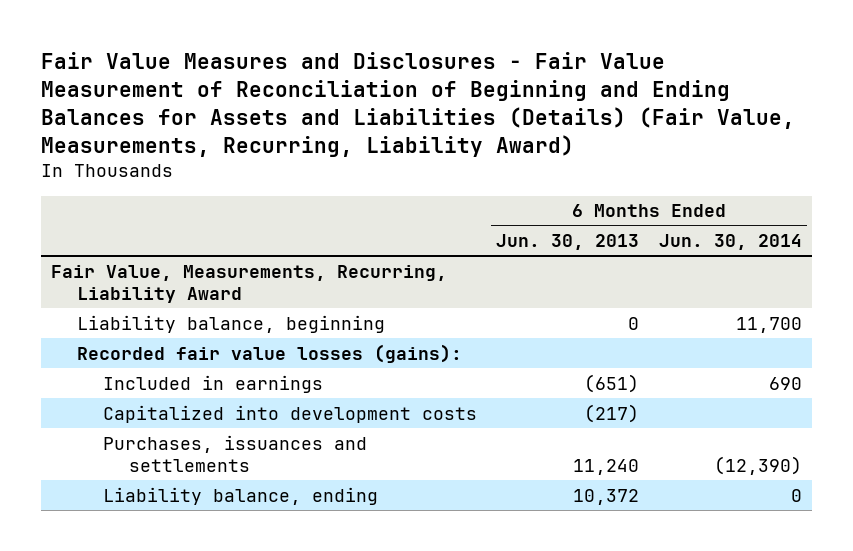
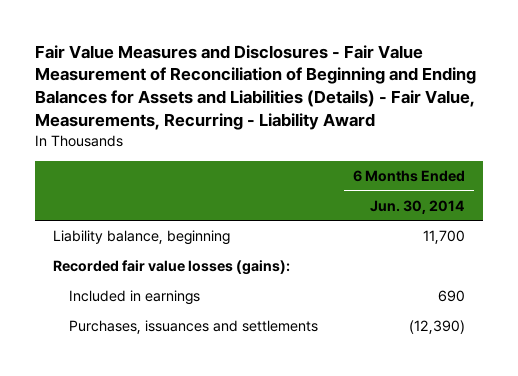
- Fair Value Measures and Disclosures - Fair Value Measurement of Reconciliation of Beginning and Ending Balances for Assets and Liabilities (Details) (Fair Value, Measurements, Recurring, Liability Award)
+ Fair Value Measures and Disclosures - Fair Value Measurement of Reconciliation of Beginning and Ending Balances for Assets and Liabilities (Details) - Fair Value, Measurements, Recurring - Liability Award
- | 6 Months Ended Jun. 30, 2013 | 6 Months Ended Jun. 30, 2014
+ | 6 Months Ended Jun. 30, 2014
- Fair Value, Measurements, Recurring, Liability Award
- Capitalized into development costs | (217) |
- Liability balance, ending | 10,372 | 0

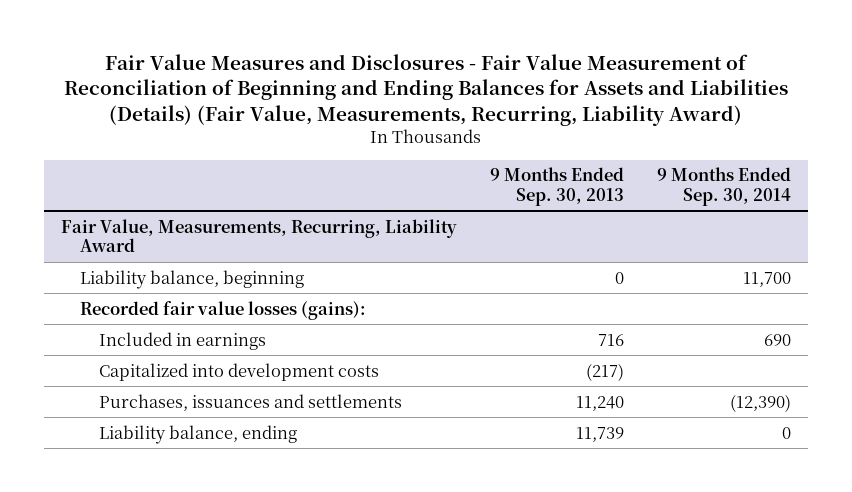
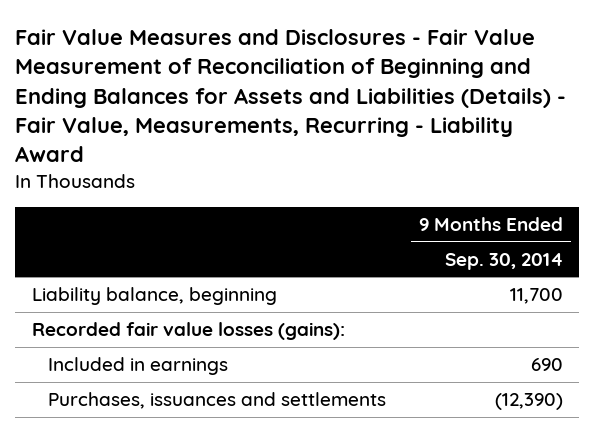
- Fair Value Measures and Disclosures - Fair Value Measurement of Reconciliation of Beginning and Ending Balances for Assets and Liabilities (Details) (Fair Value, Measurements, Recurring, Liability Award)
+ Fair Value Measures and Disclosures - Fair Value Measurement of Reconciliation of Beginning and Ending Balances for Assets and Liabilities (Details) - Fair Value, Measurements, Recurring - Liability Award
- | 9 Months Ended Sep. 30, 2013 | 9 Months Ended Sep. 30, 2014
+ | 9 Months Ended Sep. 30, 2014
- Fair Value, Measurements, Recurring, Liability Award
- Capitalized into development costs | (217) |
- Liability balance, ending | 11,739 | 0

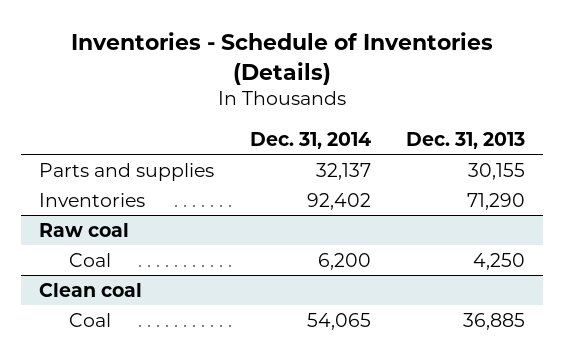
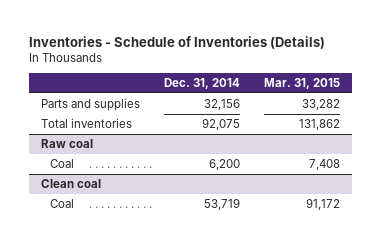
- | Dec. 31, 2014 | Dec. 31, 2013
+ | Dec. 31, 2014 | Mar. 31, 2015
- Parts and supplies | 32,137 | 30,155
- Inventories | 92,402 | 71,290
+ Parts and supplies | 32,156 | 33,282
+ Total inventories | 92,075 | 131,862
@ Clean coal
- Coal | 54,065 | 36,885
+ Coal | 53,719 | 91,172

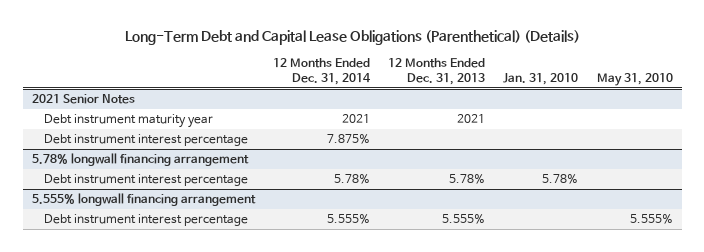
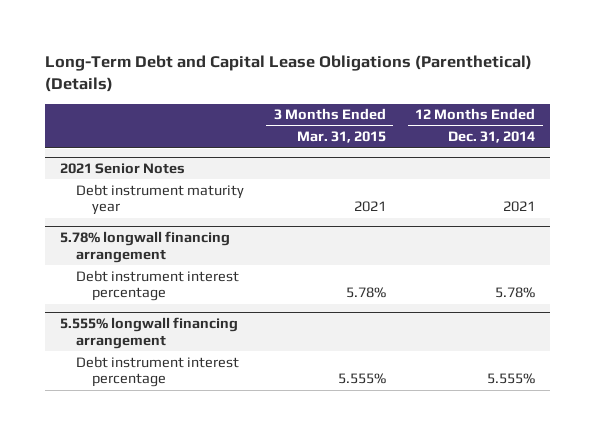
- | 12 Months Ended Dec. 31, 2014 | 12 Months Ended Dec. 31, 2013 | Jan. 31, 2010 | May 31, 2010
+ | 3 Months Ended Mar. 31, 2015 | 12 Months Ended Dec. 31, 2014
@ 2021 Senior Notes
- Debt instrument interest percentage | 7.875% | | |

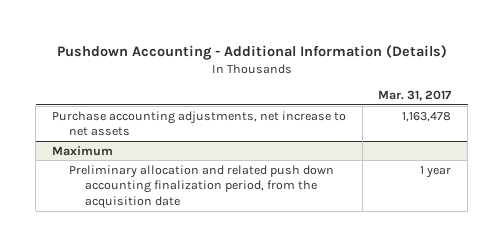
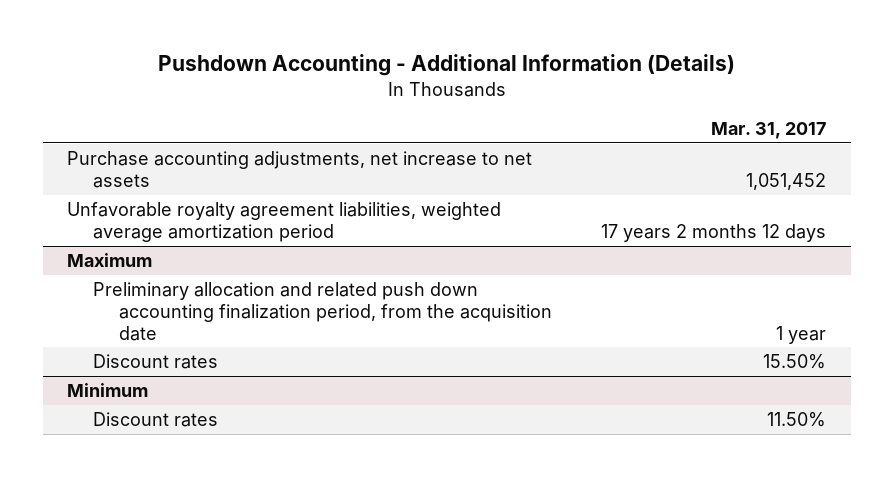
- Purchase accounting adjustments, net increase to net assets | 1,163,478
+ Purchase accounting adjustments, net increase to net assets | 1,051,452
+ Unfavorable royalty agreement liabilities, weighted average amortization period | 17 years 2 months 12 days
@ Maximum
+ Discount rates | 15.50%
+ Minimum
+ Discount rates | 11.50%

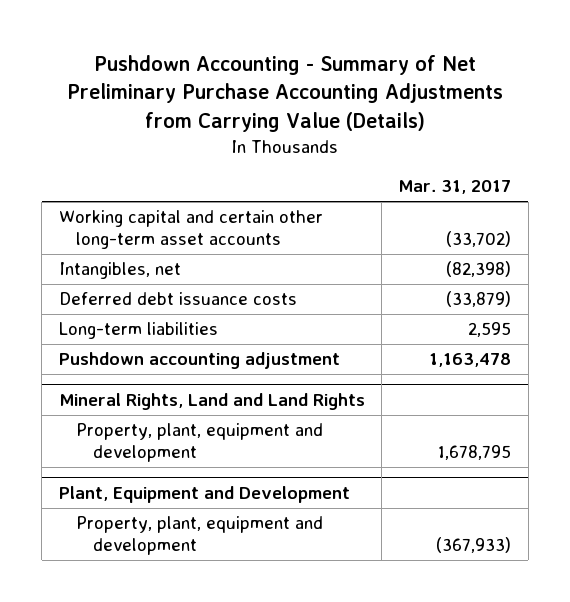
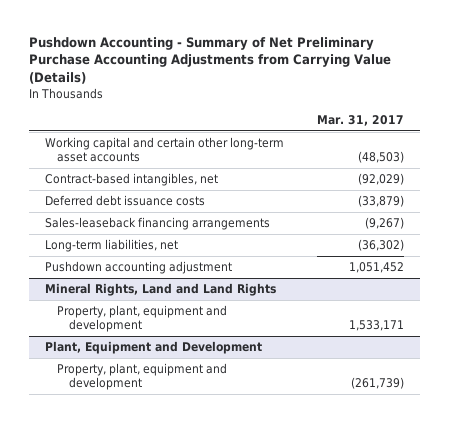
- Working capital and certain other long-term asset accounts | (33,702)
- Intangibles, net | (82,398)
+ Working capital and certain other long-term asset accounts | (48,503)
+ Contract-based intangibles, net | (92,029)
- Long-term liabilities | 2,595
- Pushdown accounting adjustment | 1,163,478
+ Sales-leaseback financing arrangements | (9,267)
+ Long-term liabilities, net | (36,302)
+ Pushdown accounting adjustment | 1,051,452
@ Mineral Rights, Land and Land Rights
- Property, plant, equipment and development | 1,678,795
+ Property, plant, equipment and development | 1,533,171
@ Plant, Equipment and Development
- Property, plant, equipment and development | (367,933)
+ Property, plant, equipment and development | (261,739)

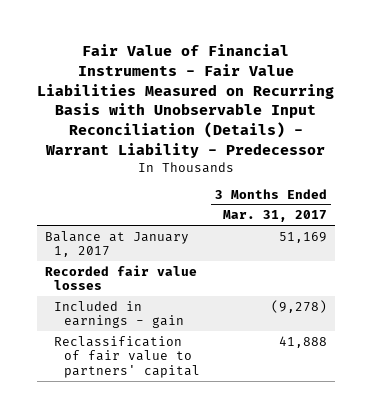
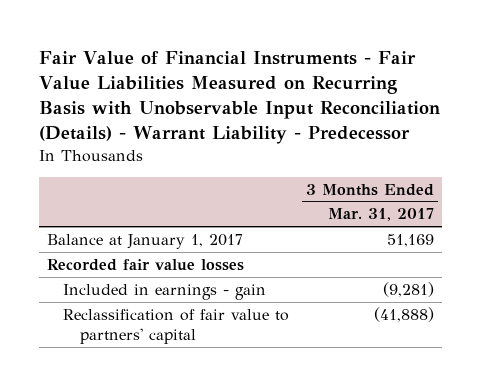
- Included in earnings - gain | (9,278)
- Reclassification of fair value to partners' capital | 41,888
+ Included in earnings - gain | (9,281)
+ Reclassification of fair value to partners' capital | (41,888)

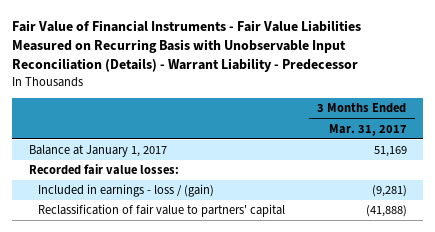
- Recorded fair value losses
- Included in earnings - gain | (9,281)
+ Recorded fair value losses:
+ Included in earnings - loss / (gain) | (9,281)

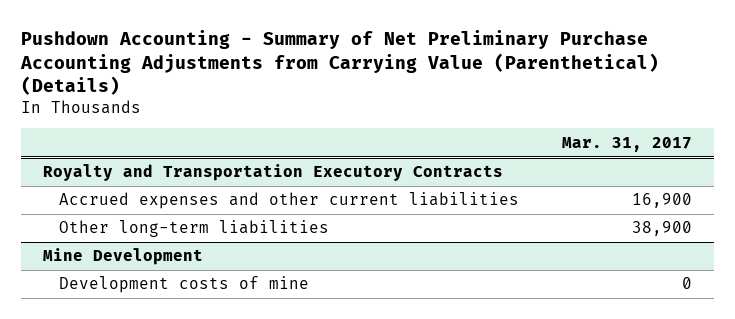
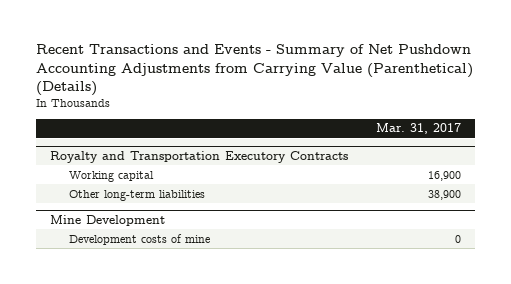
- Pushdown Accounting - Summary of Net Preliminary Purchase Accounting Adjustments from Carrying Value (Parenthetical) (Details)
+ Recent Transactions and Events - Summary of Net Pushdown Accounting Adjustments from Carrying Value (Parenthetical) (Details)
@ Royalty and Transportation Executory Contracts
- Accrued expenses and other current liabilities | 16,900
+ Working capital | 16,900

